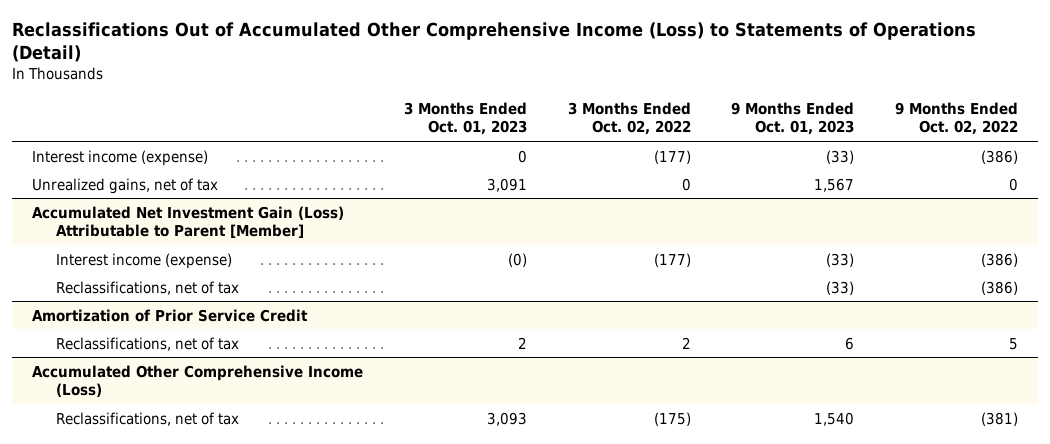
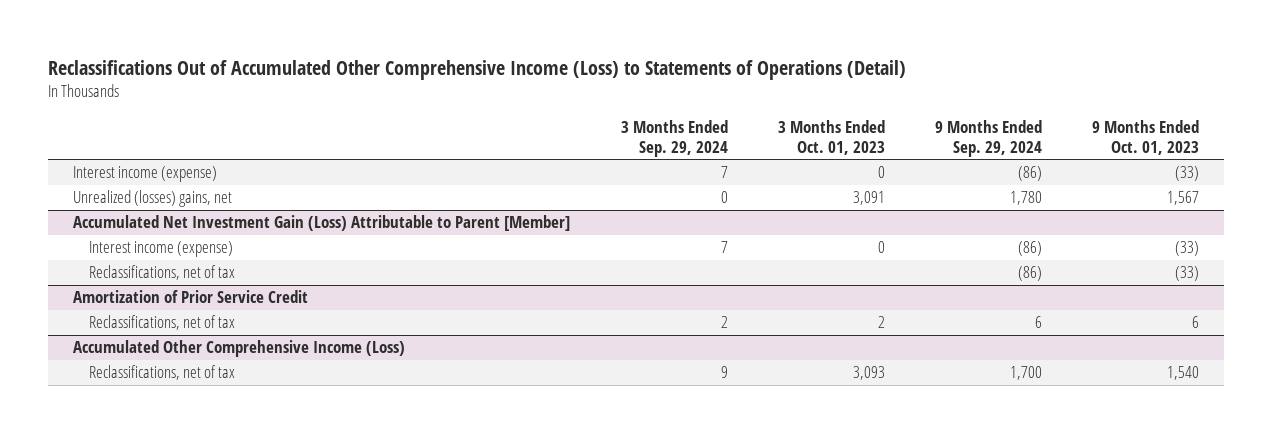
- | 3 Months Ended Oct. 01, 2023 | 3 Months Ended Oct. 02, 2022 | 9 Months Ended Oct. 01, 2023 | 9 Months Ended Oct. 02, 2022
+ | 3 Months Ended Sep. 29, 2024 | 3 Months Ended Oct. 01, 2023 | 9 Months Ended Sep. 29, 2024 | 9 Months Ended Oct. 01, 2023
- Unrealized gains, net of tax | 3,091 | 0 | 1,567 | 0
+ Unrealized (losses) gains, net | 0 | 3,091 | 1,780 | 1,567
@ Accumulated Net Investment Gain (Loss) Attributable to Parent [Member]
- Interest income (expense) | (0) | (177) | (33) | (386)
+ Interest income (expense) | 7 | 0 | (86) | (33)

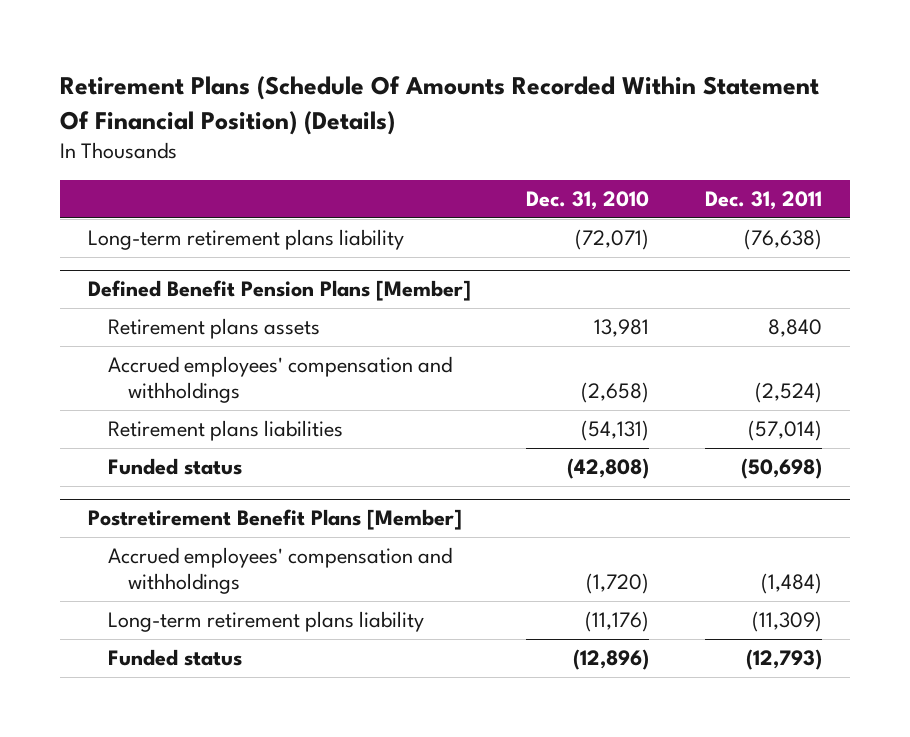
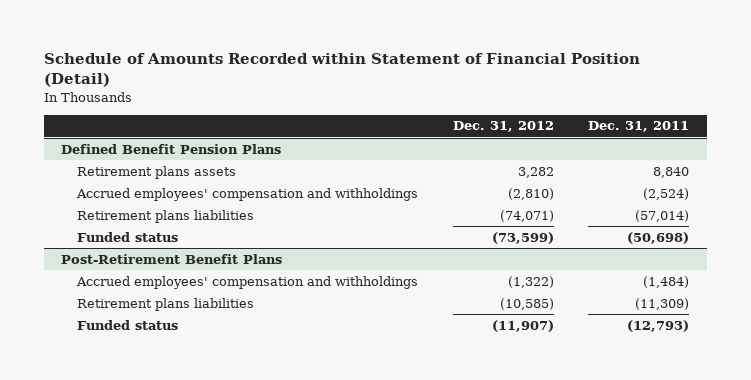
- Retirement Plans (Schedule Of Amounts Recorded Within Statement Of Financial Position) (Details)
+ Schedule of Amounts Recorded within Statement of Financial Position (Detail)
- | Dec. 31, 2010 | Dec. 31, 2011
+ | Dec. 31, 2012 | Dec. 31, 2011
- Long-term retirement plans liability | (72,071) | (76,638)
- Defined Benefit Pension Plans [Member]
+ Defined Benefit Pension Plans
- Postretirement Benefit Plans [Member]
+ Post-Retirement Benefit Plans
- Long-term retirement plans liability | (11,176) | (11,309)
+ Retirement plans liabilities | (10,585) | (11,309)

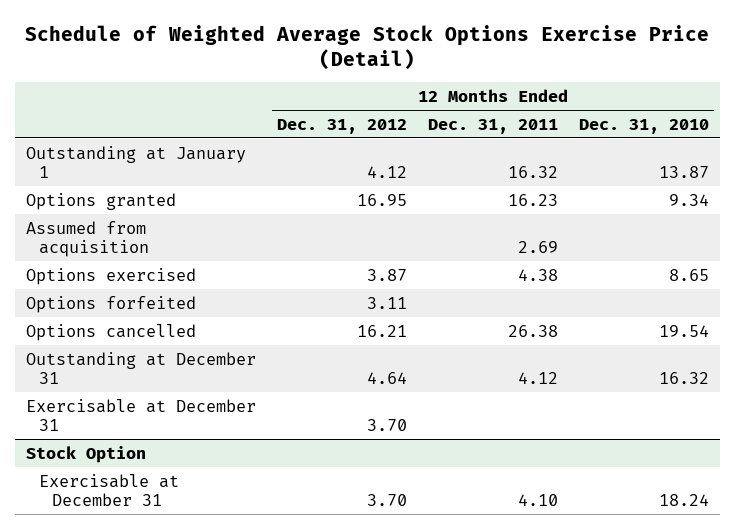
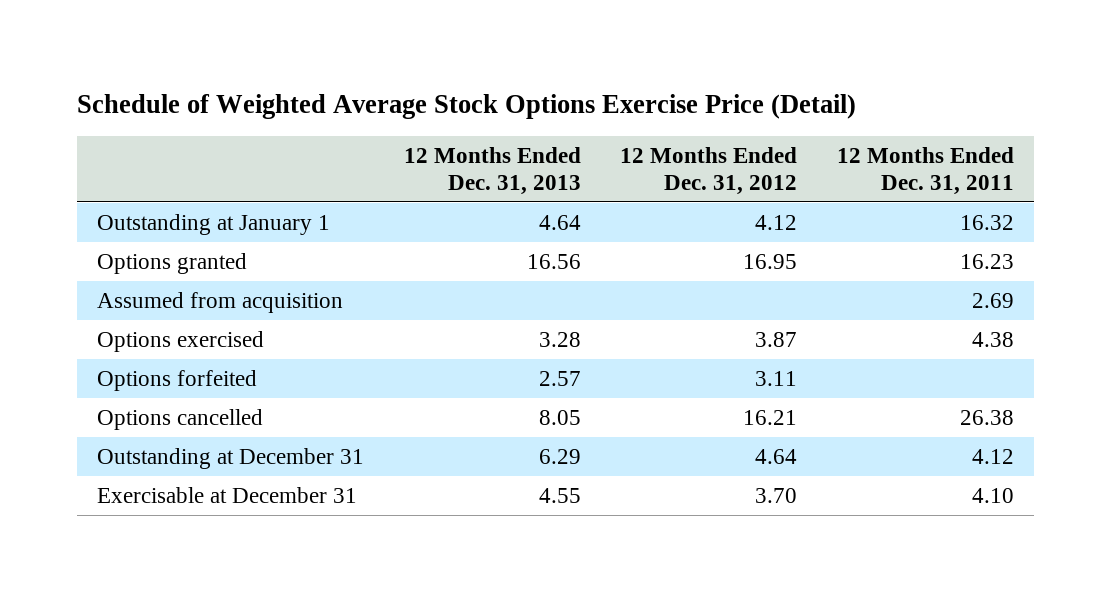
- | 12 Months Ended Dec. 31, 2012 | 12 Months Ended Dec. 31, 2011 | 12 Months Ended Dec. 31, 2010
+ | 12 Months Ended Dec. 31, 2013 | 12 Months Ended Dec. 31, 2012 | 12 Months Ended Dec. 31, 2011
- Exercisable at December 31 | 3.70 | |
- Stock Option

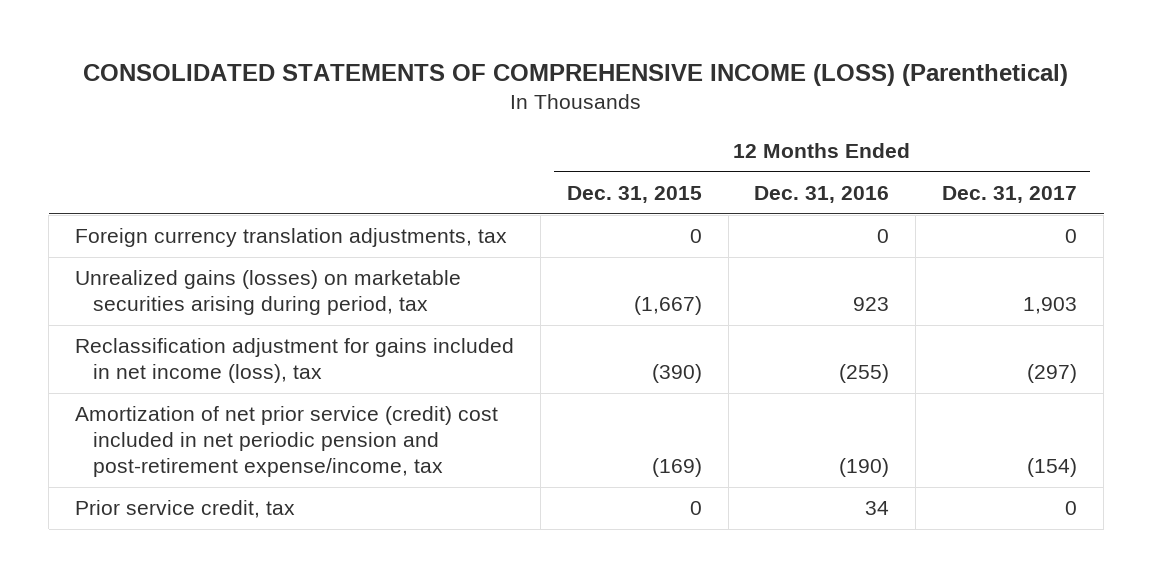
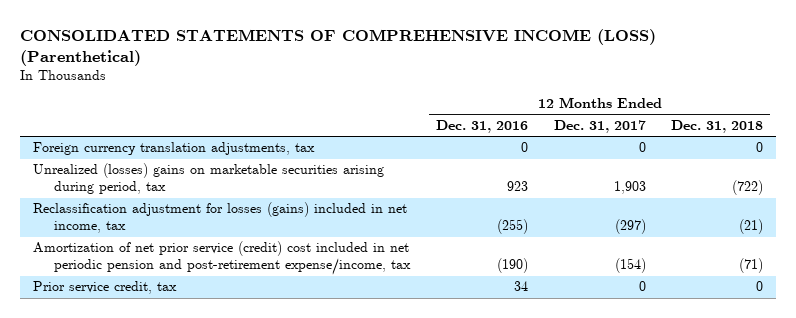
- | 12 Months Ended Dec. 31, 2015 | 12 Months Ended Dec. 31, 2016 | 12 Months Ended Dec. 31, 2017
+ | 12 Months Ended Dec. 31, 2016 | 12 Months Ended Dec. 31, 2017 | 12 Months Ended Dec. 31, 2018
- Unrealized gains (losses) on marketable securities arising during period, tax | (1,667) | 923 | 1,903
- Reclassification adjustment for gains included in net income (loss), tax | (390) | (255) | (297)
+ Unrealized (losses) gains on marketable securities arising during period, tax | 923 | 1,903 | (722)
+ Reclassification adjustment for losses (gains) included in net income, tax | (255) | (297) | (21)

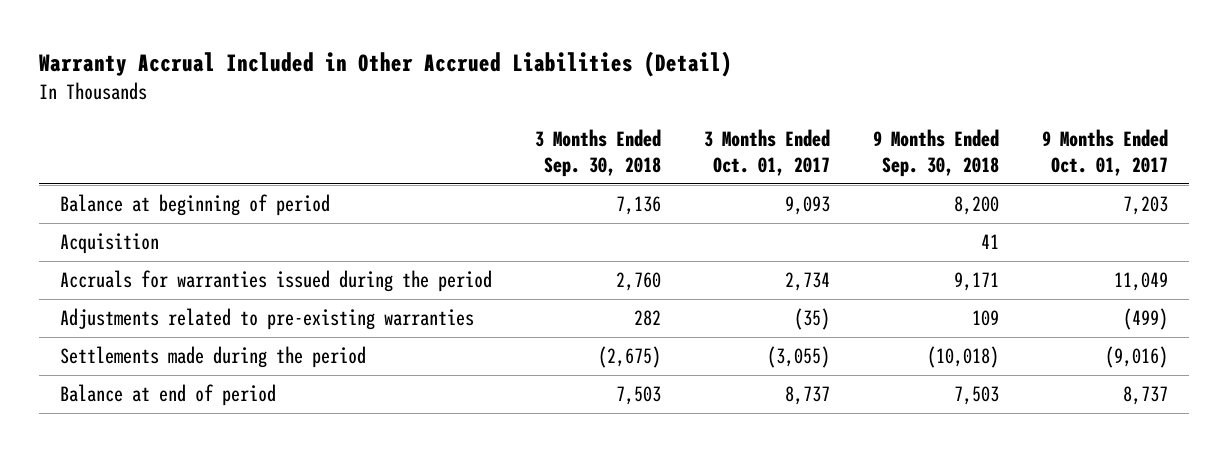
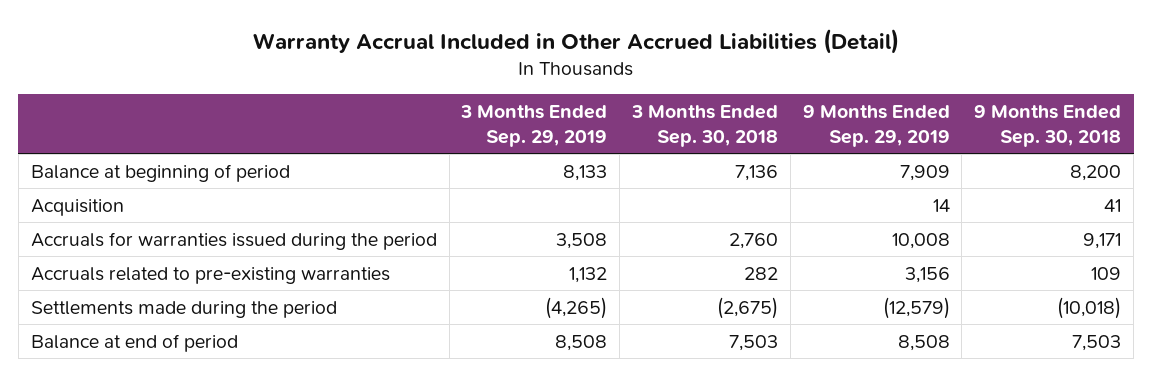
- | 3 Months Ended Sep. 30, 2018 | 3 Months Ended Oct. 01, 2017 | 9 Months Ended Sep. 30, 2018 | 9 Months Ended Oct. 01, 2017
+ | 3 Months Ended Sep. 29, 2019 | 3 Months Ended Sep. 30, 2018 | 9 Months Ended Sep. 29, 2019 | 9 Months Ended Sep. 30, 2018
- Adjustments related to pre-existing warranties | 282 | (35) | 109 | (499)
+ Accruals related to pre-existing warranties | 1,132 | 282 | 3,156 | 109

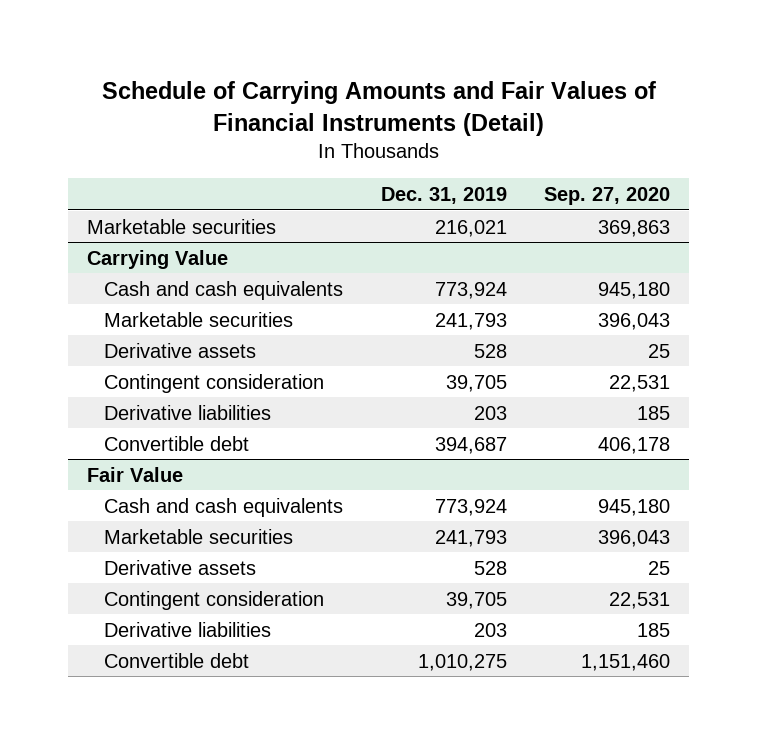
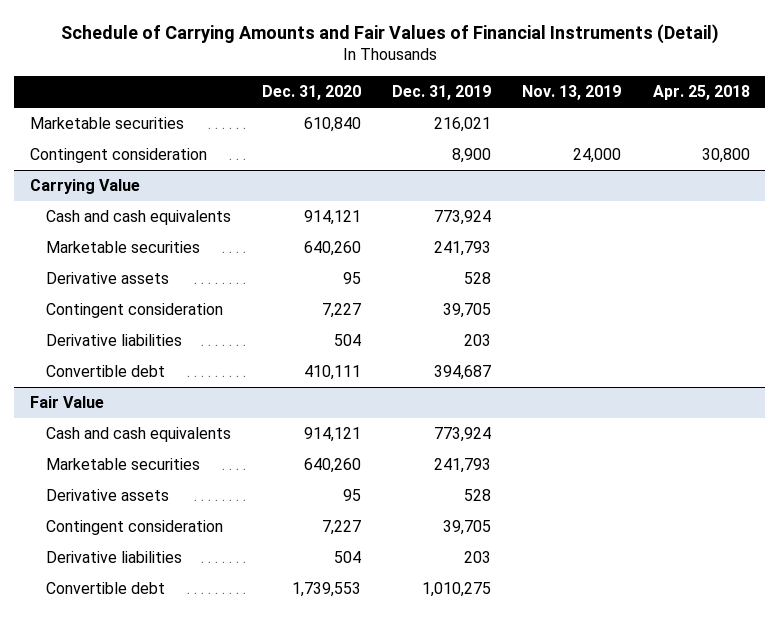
- | Dec. 31, 2019 | Sep. 27, 2020
+ | Dec. 31, 2020 | Dec. 31, 2019 | Nov. 13, 2019 | Apr. 25, 2018
+ Contingent consideration | | 8,900 | 24,000 | 30,800

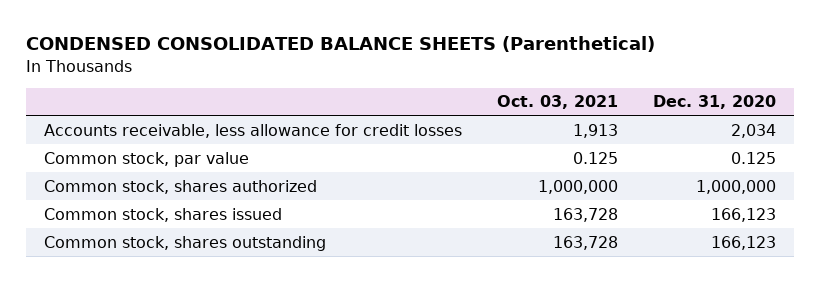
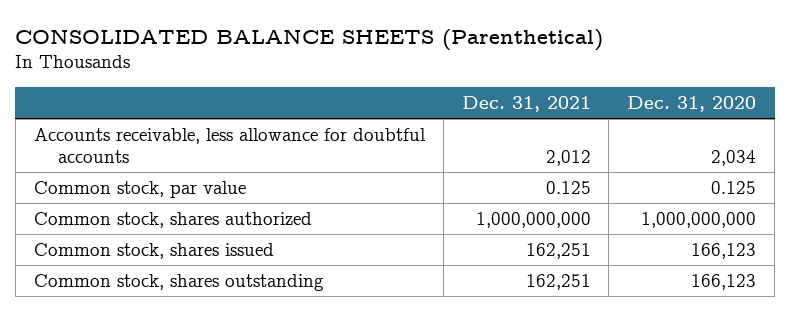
- CONDENSED CONSOLIDATED BALANCE SHEETS (Parenthetical)
+ CONSOLIDATED BALANCE SHEETS (Parenthetical)
- | Oct. 03, 2021 | Dec. 31, 2020
+ | Dec. 31, 2021 | Dec. 31, 2020
- Accounts receivable, less allowance for credit losses | 1,913 | 2,034
+ Accounts receivable, less allowance for doubtful accounts | 2,012 | 2,034
- Common stock, shares authorized | 1,000,000 | 1,000,000
+ Common stock, shares authorized | 1,000,000,000 | 1,000,000,000

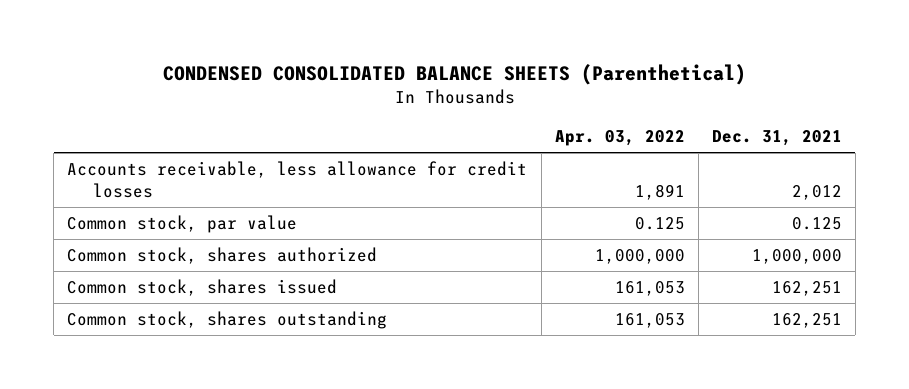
- CONSOLIDATED BALANCE SHEETS (Parenthetical)
+ CONDENSED CONSOLIDATED BALANCE SHEETS (Parenthetical)
- | Dec. 31, 2021 | Dec. 31, 2020
+ | Apr. 03, 2022 | Dec. 31, 2021
- Accounts receivable, less allowance for doubtful accounts | 2,012 | 2,034
+ Accounts receivable, less allowance for credit losses | 1,891 | 2,012
- Common stock, shares authorized | 1,000,000,000 | 1,000,000,000
+ Common stock, shares authorized | 1,000,000 | 1,000,000

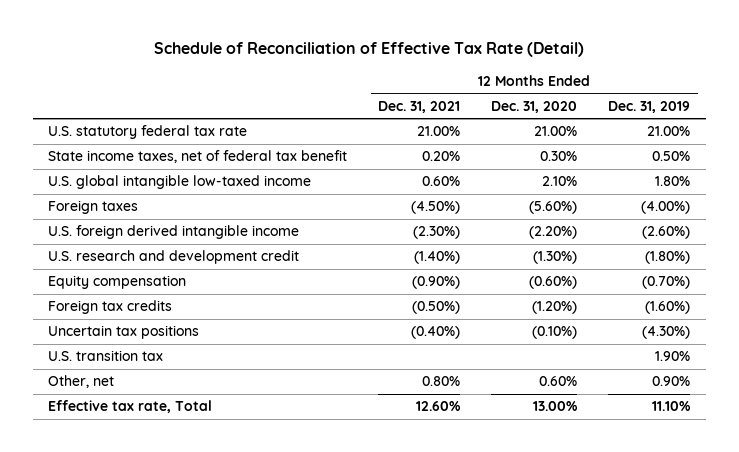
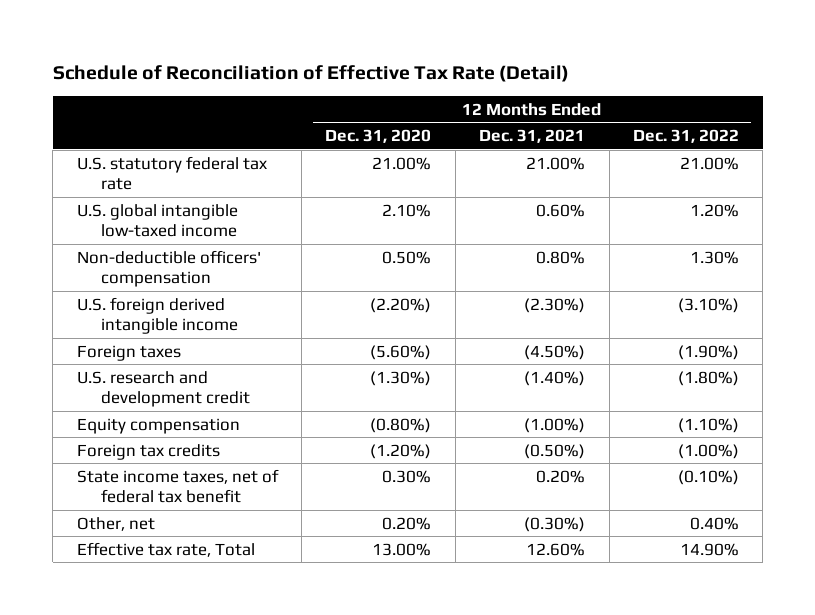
- | 12 Months Ended Dec. 31, 2021 | 12 Months Ended Dec. 31, 2020 | 12 Months Ended Dec. 31, 2019
+ | 12 Months Ended Dec. 31, 2020 | 12 Months Ended Dec. 31, 2021 | 12 Months Ended Dec. 31, 2022
+ Non-deductible officers' compensation | 0.50% | 0.80% | 1.30%
moved down: Foreign taxes | (5.60%) | (4.50%) | (1.90%)
- Equity compensation | (0.90%) | (0.60%) | (0.70%)
+ Equity compensation | (0.80%) | (1.00%) | (1.10%)
- Uncertain tax positions | (0.40%) | (0.10%) | (4.30%)
- U.S. transition tax | | | 1.90%
- Other, net | 0.80% | 0.60% | 0.90%
moved down: State income taxes, net of federal tax benefit | 0.30% | 0.20% | (0.10%)
+ Other, net | 0.20% | (0.30%) | 0.40%

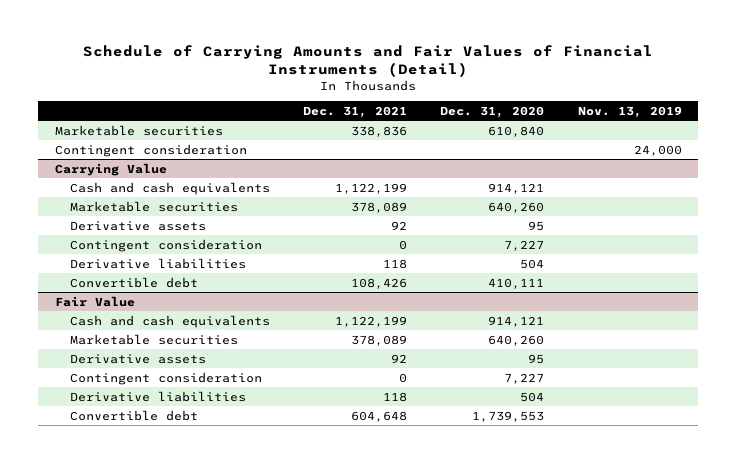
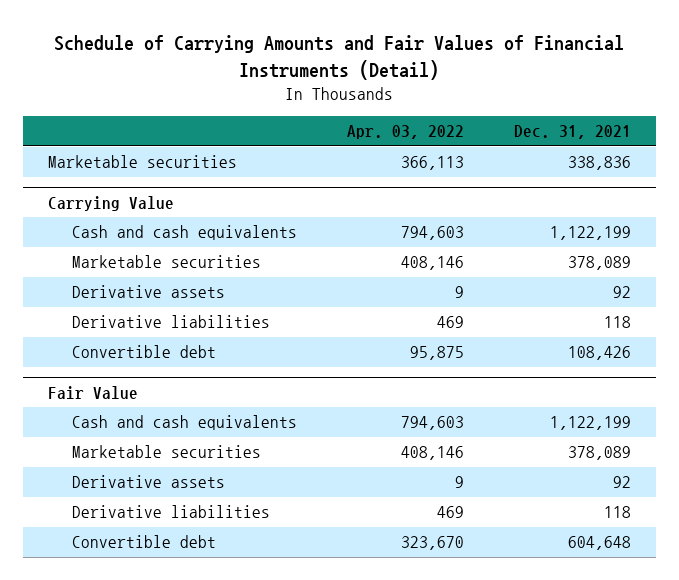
- | Dec. 31, 2021 | Dec. 31, 2020 | Nov. 13, 2019
+ | Apr. 03, 2022 | Dec. 31, 2021
- Contingent consideration | | | 24,000
@ Carrying Value
- Contingent consideration | 0 | 7,227 |
@ Fair Value
- Contingent consideration | 0 | 7,227 |

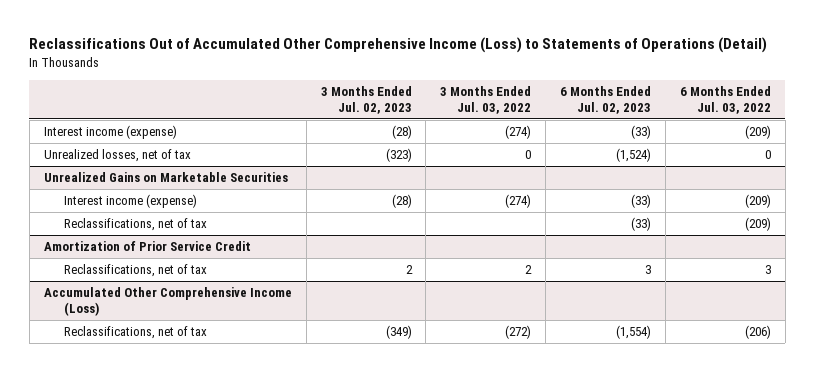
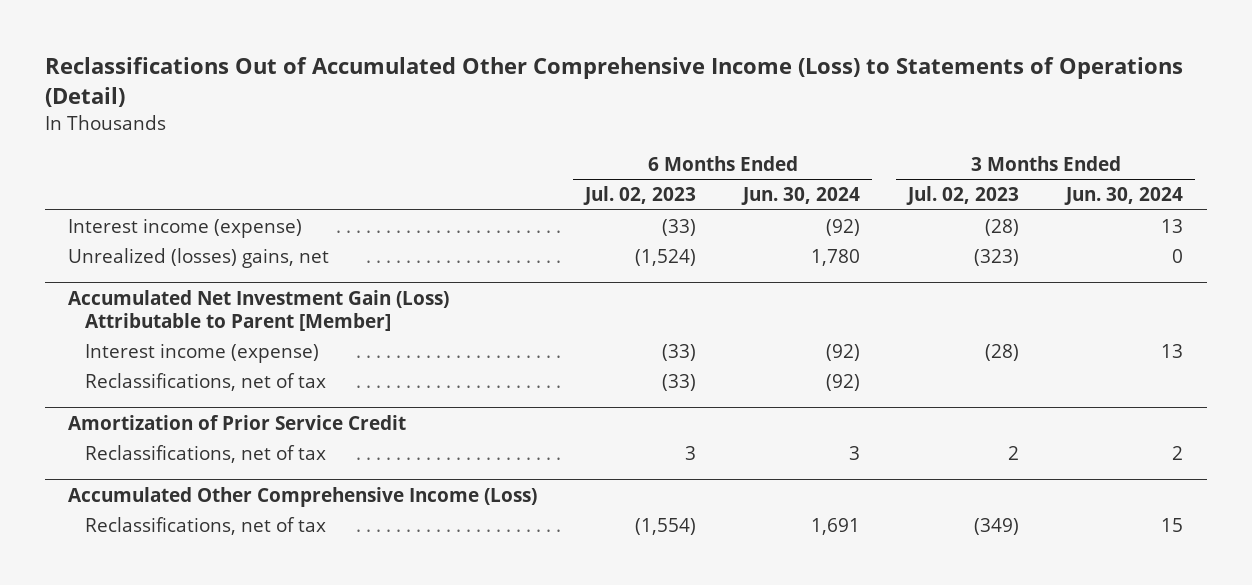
- | 3 Months Ended Jul. 02, 2023 | 3 Months Ended Jul. 03, 2022 | 6 Months Ended Jul. 02, 2023 | 6 Months Ended Jul. 03, 2022
+ | 6 Months Ended Jul. 02, 2023 | 6 Months Ended Jun. 30, 2024 | 3 Months Ended Jul. 02, 2023 | 3 Months Ended Jun. 30, 2024
- Unrealized losses, net of tax | (323) | 0 | (1,524) | 0
- Unrealized Gains on Marketable Securities
+ Unrealized (losses) gains, net | (1,524) | 1,780 | (323) | 0
+ Accumulated Net Investment Gain (Loss) Attributable to Parent [Member]

